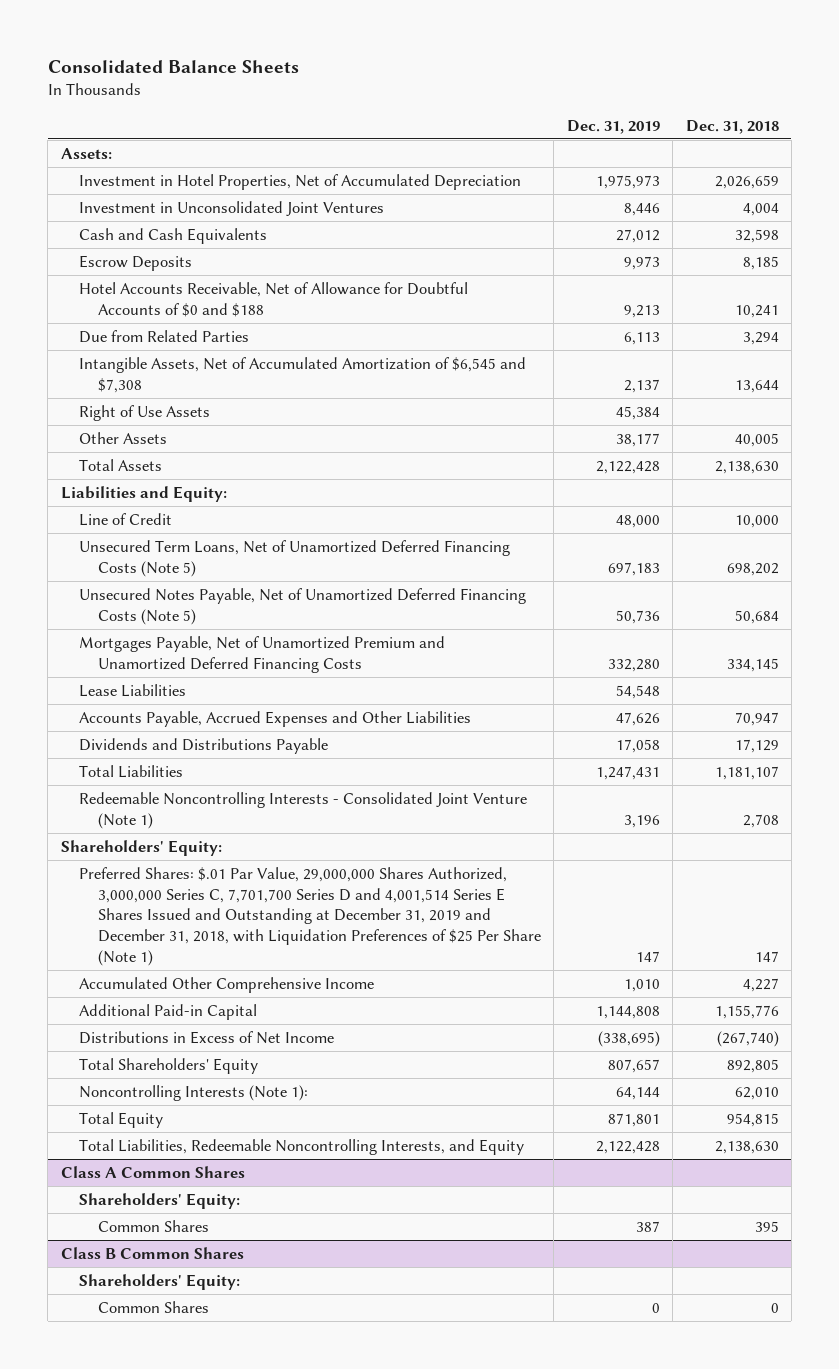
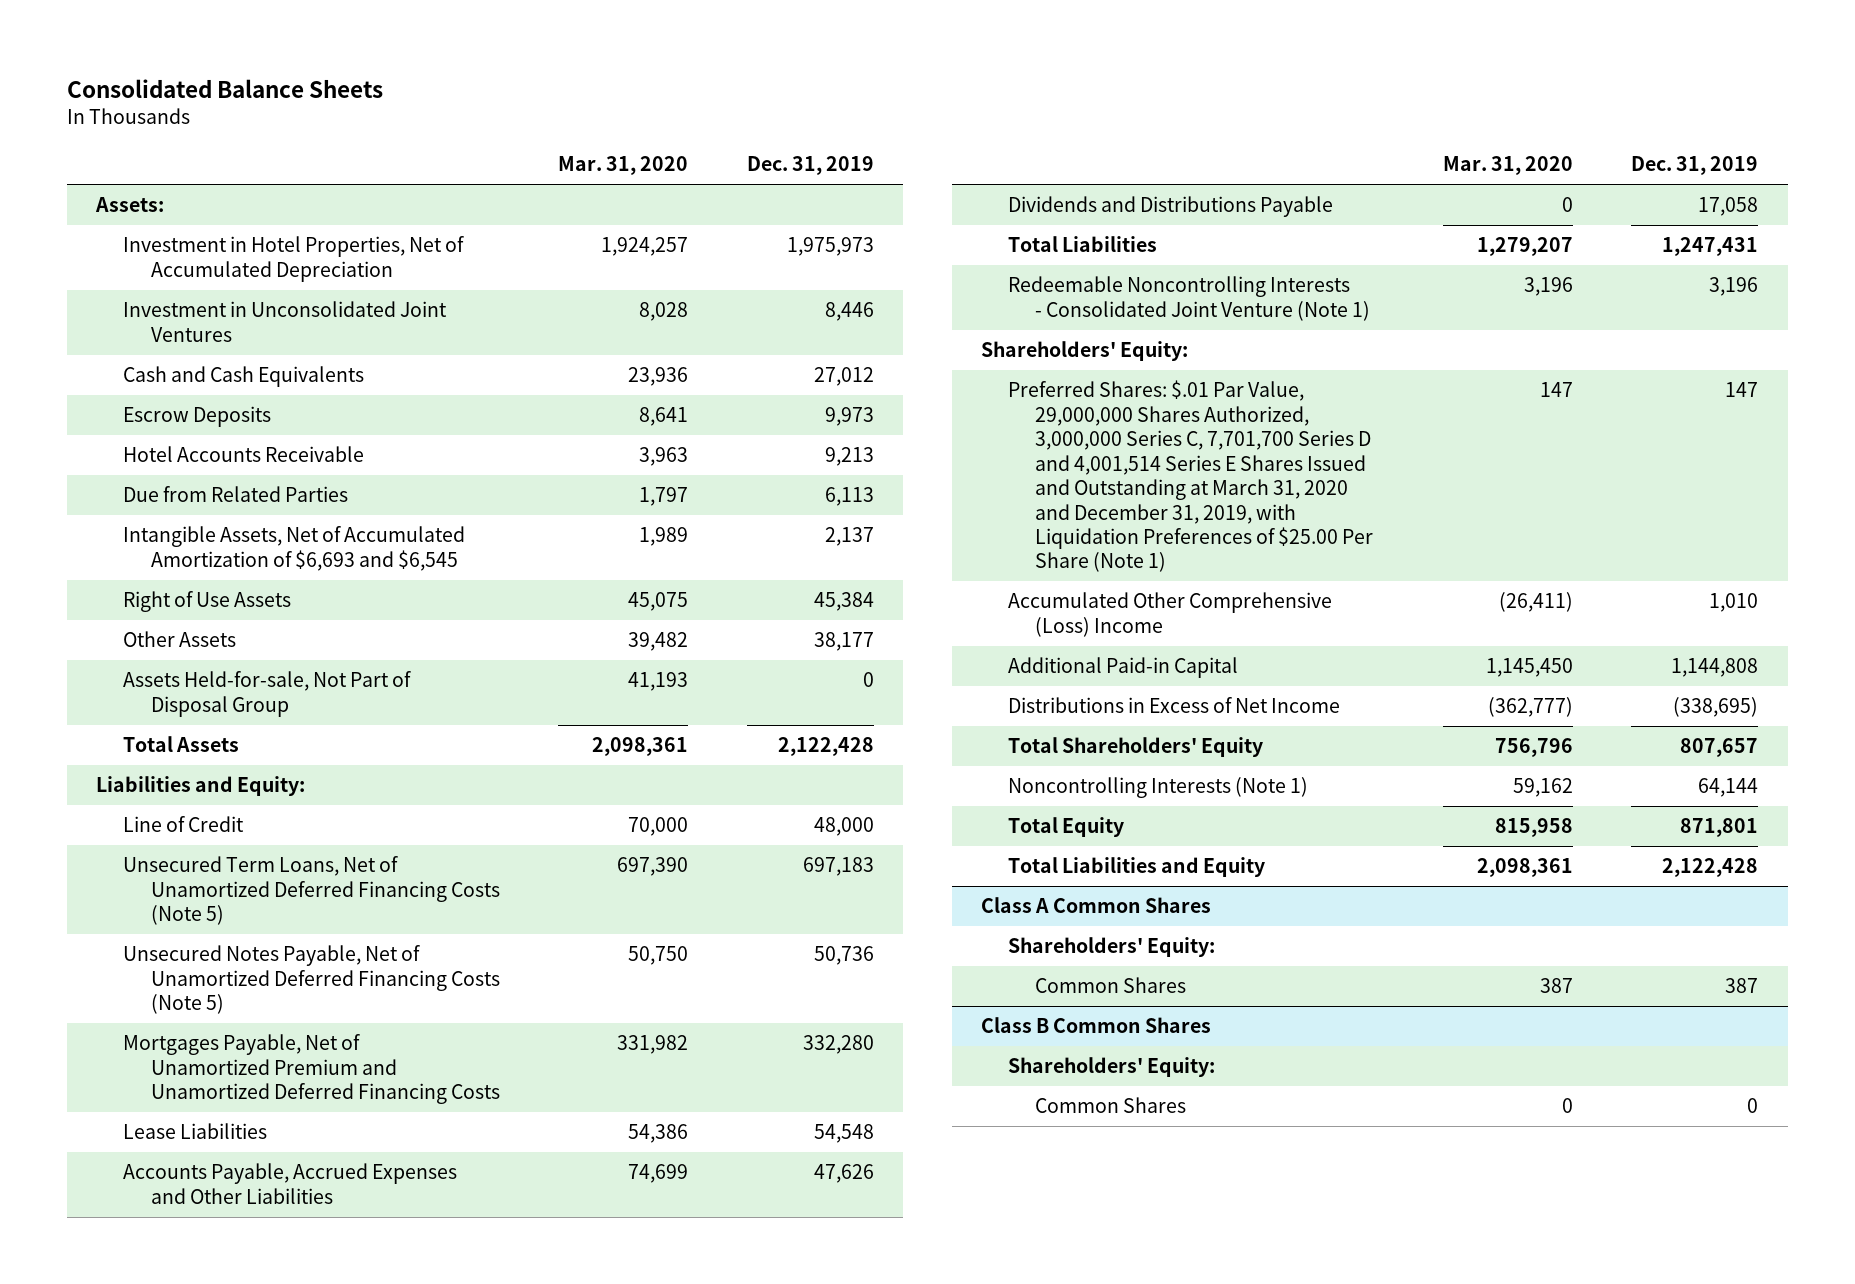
- | Dec. 31, 2019 | Dec. 31, 2018
+ | Mar. 31, 2020 | Dec. 31, 2019
- Hotel Accounts Receivable, Net of Allowance for Doubtful Accounts of $0 and $188 | 9,213 | 10,241
+ Hotel Accounts Receivable | 3,963 | 9,213
- Intangible Assets, Net of Accumulated Amortization of $6,545 and $7,308 | 2,137 | 13,644
+ Intangible Assets, Net of Accumulated Amortization of $6,693 and $6,545 | 1,989 | 2,137
+ Assets Held-for-sale, Not Part of Disposal Group | 41,193 | 0
- Preferred Shares: $.01 Par Value, 29,000,000 Shares Authorized, 3,000,000 Series C, 7,701,700 Series D and 4,001,514 Series E Shares Issued and Outstanding at December 31, 2019 and December 31, 2018, with Liquidation Preferences of $25 Per Share (Note 1) | 147 | 147
- Accumulated Other Comprehensive Income | 1,010 | 4,227
+ Preferred Shares: $.01 Par Value, 29,000,000 Shares Authorized, 3,000,000 Series C, 7,701,700 Series D and 4,001,514 Series E Shares Issued and Outstanding at March 31, 2020 and December 31, 2019, with Liquidation Preferences of $25.00 Per Share (Note 1) | 147 | 147
+ Accumulated Other Comprehensive (Loss) Income | (26,411) | 1,010
- Noncontrolling Interests (Note 1): | 64,144 | 62,010
+ Noncontrolling Interests (Note 1) | 59,162 | 64,144
- Total Liabilities, Redeemable Noncontrolling Interests, and Equity | 2,122,428 | 2,138,630
+ Total Liabilities and Equity | 2,098,361 | 2,122,428

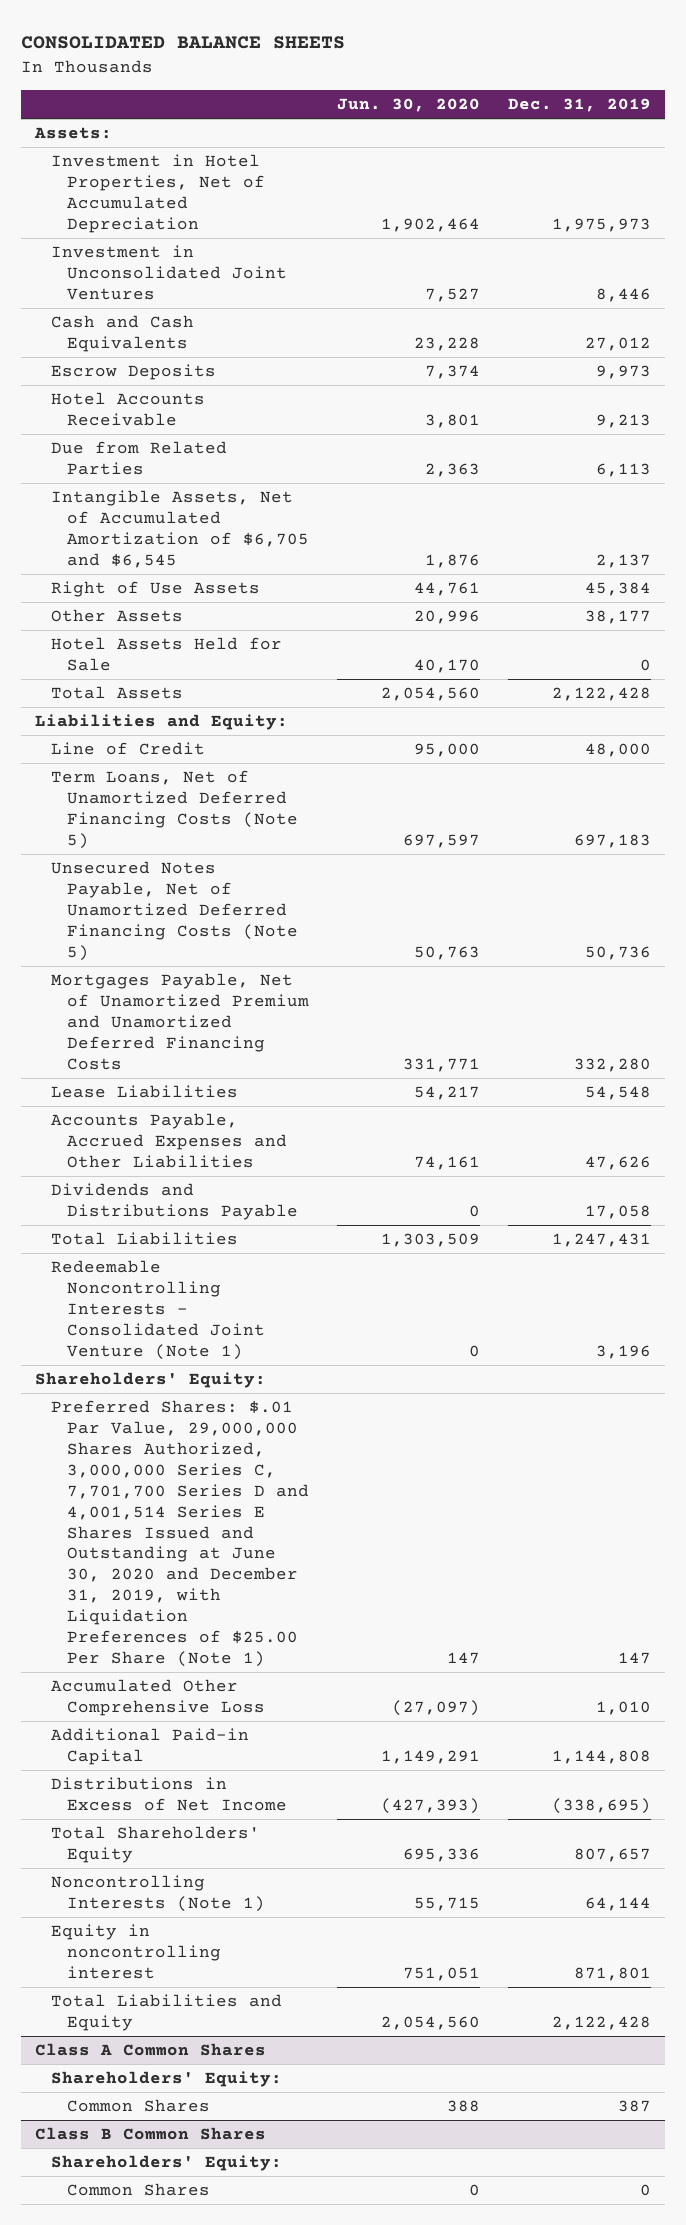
- Consolidated Balance Sheets
+ CONSOLIDATED BALANCE SHEETS
- | Mar. 31, 2020 | Dec. 31, 2019
+ | Jun. 30, 2020 | Dec. 31, 2019
- Intangible Assets, Net of Accumulated Amortization of $6,693 and $6,545 | 1,989 | 2,137
+ Intangible Assets, Net of Accumulated Amortization of $6,705 and $6,545 | 1,876 | 2,137
- Assets Held-for-sale, Not Part of Disposal Group | 41,193 | 0
+ Hotel Assets Held for Sale | 40,170 | 0
- Unsecured Term Loans, Net of Unamortized Deferred Financing Costs (Note 5) | 697,390 | 697,183
+ Term Loans, Net of Unamortized Deferred Financing Costs (Note 5) | 697,597 | 697,183
- Preferred Shares: $.01 Par Value, 29,000,000 Shares Authorized, 3,000,000 Series C, 7,701,700 Series D and 4,001,514 Series E Shares Issued and Outstanding at March 31, 2020 and December 31, 2019, with Liquidation Preferences of $25.00 Per Share (Note 1) | 147 | 147
- Accumulated Other Comprehensive (Loss) Income | (26,411) | 1,010
+ Preferred Shares: $.01 Par Value, 29,000,000 Shares Authorized, 3,000,000 Series C, 7,701,700 Series D and 4,001,514 Series E Shares Issued and Outstanding at June 30, 2020 and December 31, 2019, with Liquidation Preferences of $25.00 Per Share (Note 1) | 147 | 147
+ Accumulated Other Comprehensive Loss | (27,097) | 1,010
- Total Equity | 815,958 | 871,801
+ Equity in noncontrolling interest | 751,051 | 871,801

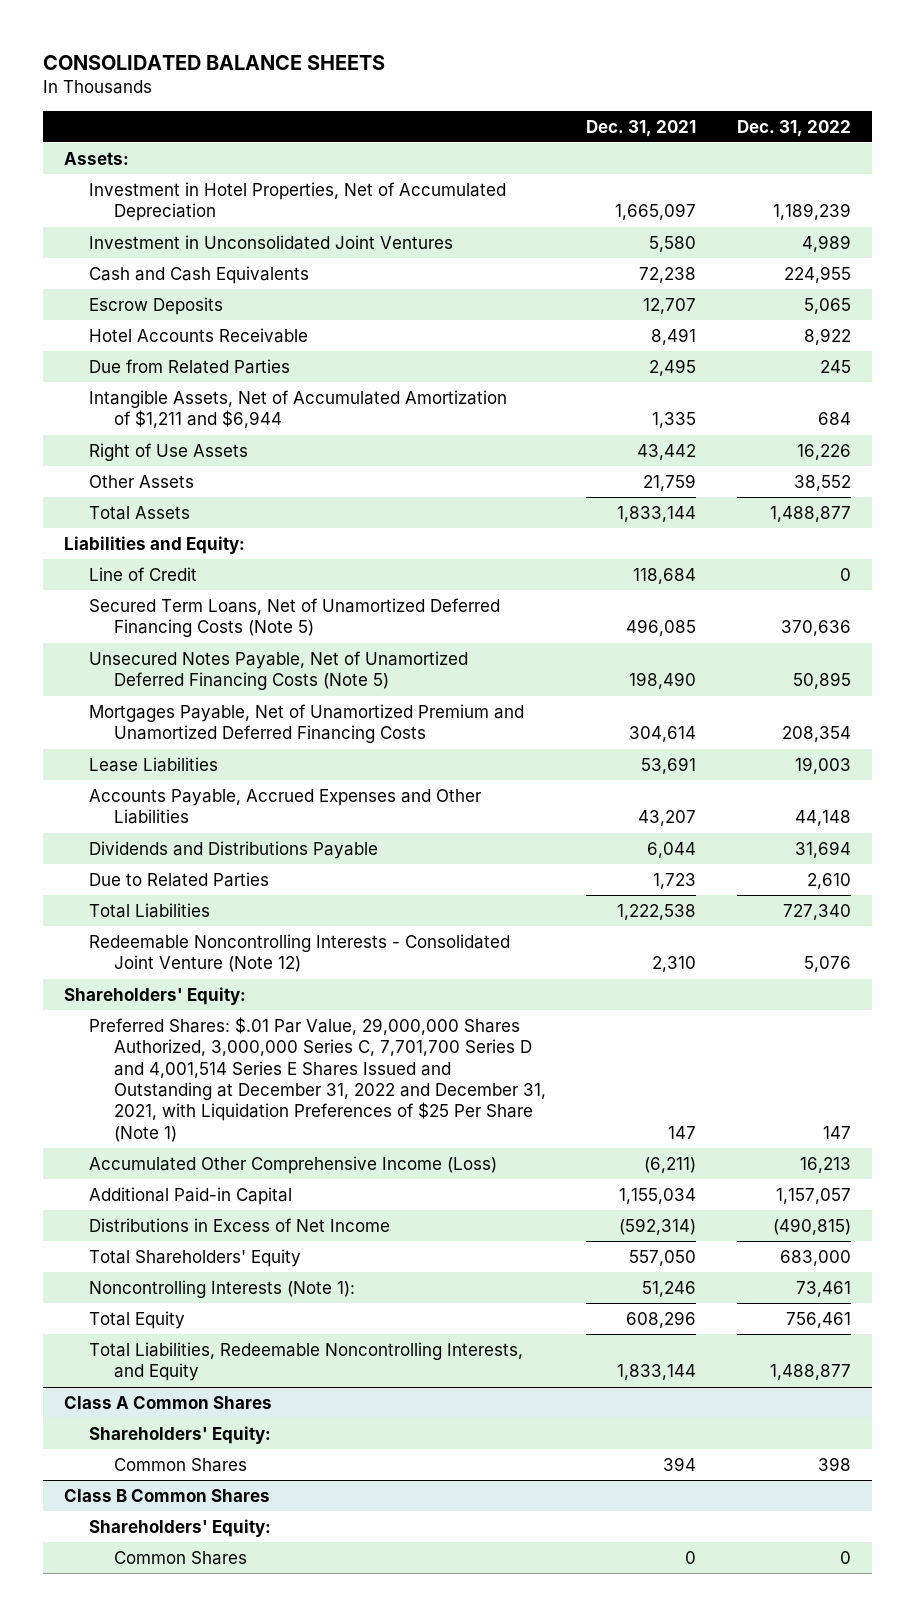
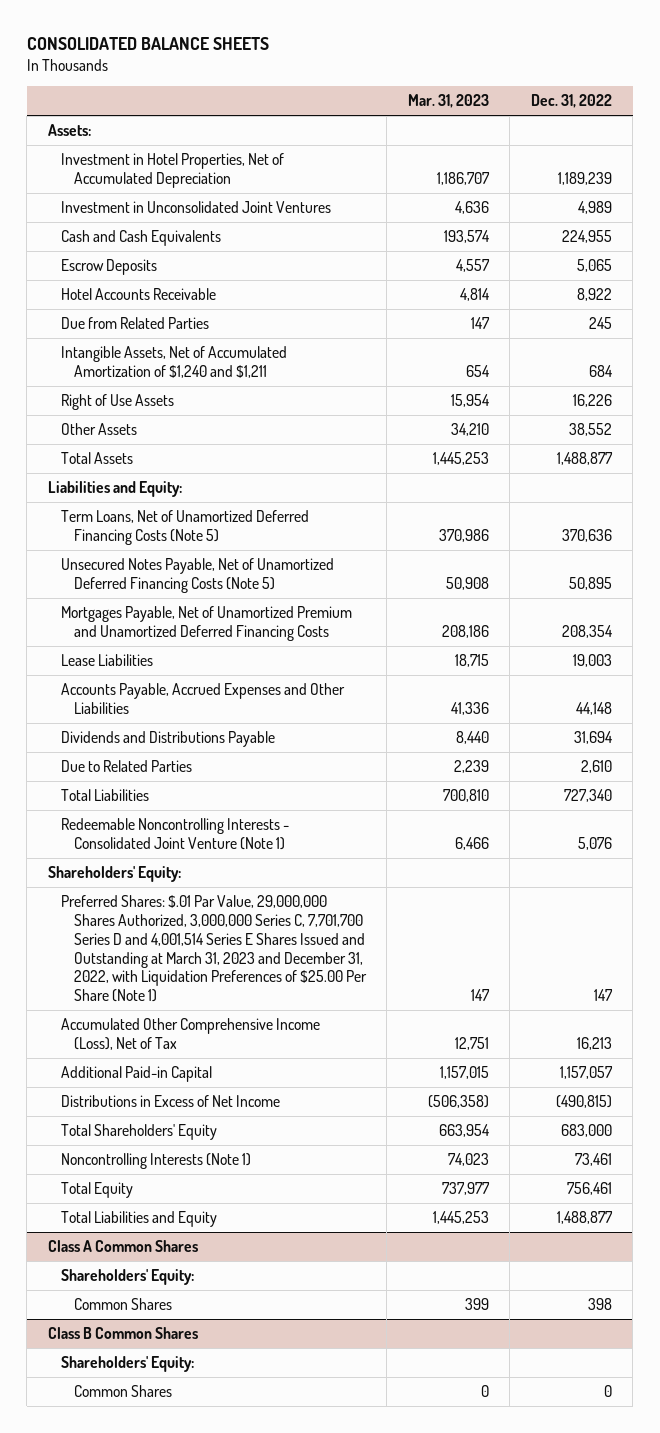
- | Dec. 31, 2021 | Dec. 31, 2022
+ | Mar. 31, 2023 | Dec. 31, 2022
- Intangible Assets, Net of Accumulated Amortization of $1,211 and $6,944 | 1,335 | 684
+ Intangible Assets, Net of Accumulated Amortization of $1,240 and $1,211 | 654 | 684
- Line of Credit | 118,684 | 0
- Secured Term Loans, Net of Unamortized Deferred Financing Costs (Note 5) | 496,085 | 370,636
+ Term Loans, Net of Unamortized Deferred Financing Costs (Note 5) | 370,986 | 370,636
- Redeemable Noncontrolling Interests - Consolidated Joint Venture (Note 12) | 2,310 | 5,076
+ Redeemable Noncontrolling Interests - Consolidated Joint Venture (Note 1) | 6,466 | 5,076
- Preferred Shares: $.01 Par Value, 29,000,000 Shares Authorized, 3,000,000 Series C, 7,701,700 Series D and 4,001,514 Series E Shares Issued and Outstanding at December 31, 2022 and December 31, 2021, with Liquidation Preferences of $25 Per Share (Note 1) | 147 | 147
- Accumulated Other Comprehensive Income (Loss) | (6,211) | 16,213
+ Preferred Shares: $.01 Par Value, 29,000,000 Shares Authorized, 3,000,000 Series C, 7,701,700 Series D and 4,001,514 Series E Shares Issued and Outstanding at March 31, 2023 and December 31, 2022, with Liquidation Preferences of $25.00 Per Share (Note 1) | 147 | 147
+ Accumulated Other Comprehensive Income (Loss), Net of Tax | 12,751 | 16,213
- Noncontrolling Interests (Note 1): | 51,246 | 73,461
+ Noncontrolling Interests (Note 1) | 74,023 | 73,461
- Total Liabilities, Redeemable Noncontrolling Interests, and Equity | 1,833,144 | 1,488,877
+ Total Liabilities and Equity | 1,445,253 | 1,488,877

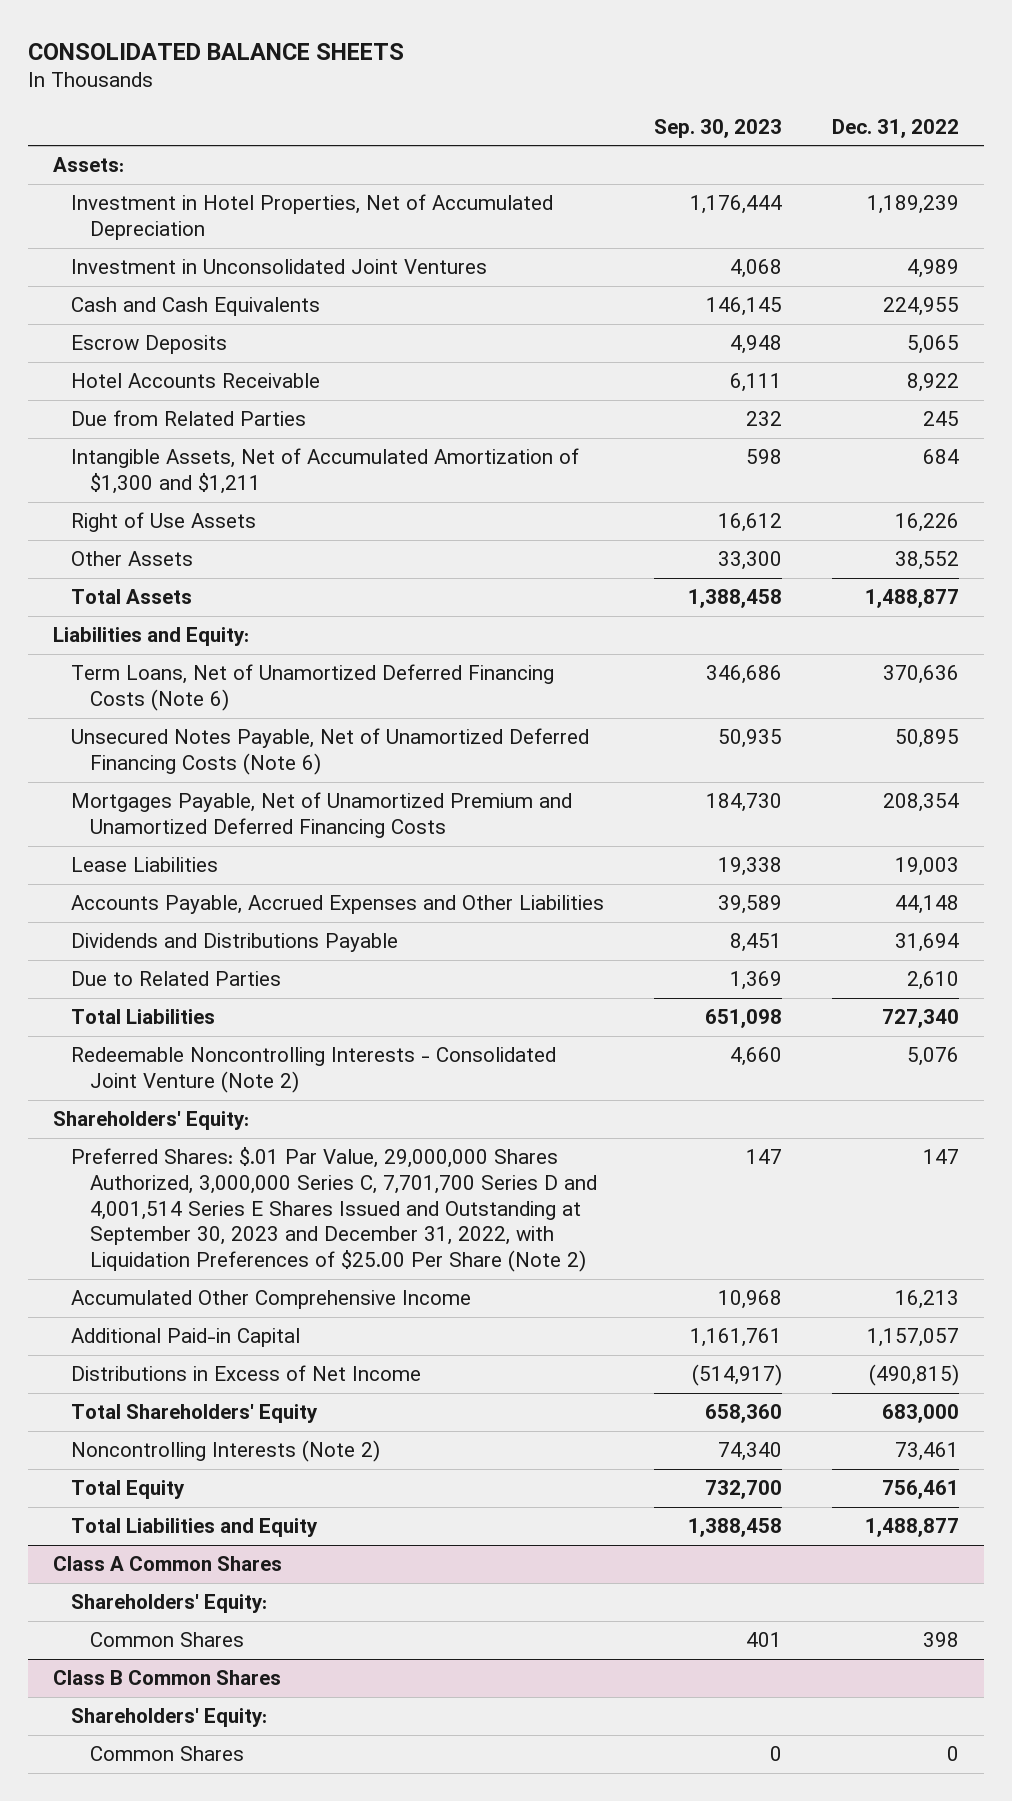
- | Mar. 31, 2023 | Dec. 31, 2022
+ | Sep. 30, 2023 | Dec. 31, 2022
- Intangible Assets, Net of Accumulated Amortization of $1,240 and $1,211 | 654 | 684
+ Intangible Assets, Net of Accumulated Amortization of $1,300 and $1,211 | 598 | 684
- Term Loans, Net of Unamortized Deferred Financing Costs (Note 5) | 370,986 | 370,636
- Unsecured Notes Payable, Net of Unamortized Deferred Financing Costs (Note 5) | 50,908 | 50,895
+ Term Loans, Net of Unamortized Deferred Financing Costs (Note 6) | 346,686 | 370,636
+ Unsecured Notes Payable, Net of Unamortized Deferred Financing Costs (Note 6) | 50,935 | 50,895
- Redeemable Noncontrolling Interests - Consolidated Joint Venture (Note 1) | 6,466 | 5,076
+ Redeemable Noncontrolling Interests - Consolidated Joint Venture (Note 2) | 4,660 | 5,076
- Preferred Shares: $.01 Par Value, 29,000,000 Shares Authorized, 3,000,000 Series C, 7,701,700 Series D and 4,001,514 Series E Shares Issued and Outstanding at March 31, 2023 and December 31, 2022, with Liquidation Preferences of $25.00 Per Share (Note 1) | 147 | 147
- Accumulated Other Comprehensive Income (Loss), Net of Tax | 12,751 | 16,213
+ Preferred Shares: $.01 Par Value, 29,000,000 Shares Authorized, 3,000,000 Series C, 7,701,700 Series D and 4,001,514 Series E Shares Issued and Outstanding at September 30, 2023 and December 31, 2022, with Liquidation Preferences of $25.00 Per Share (Note 2) | 147 | 147
+ Accumulated Other Comprehensive Income | 10,968 | 16,213
- Noncontrolling Interests (Note 1) | 74,023 | 73,461
+ Noncontrolling Interests (Note 2) | 74,340 | 73,461

